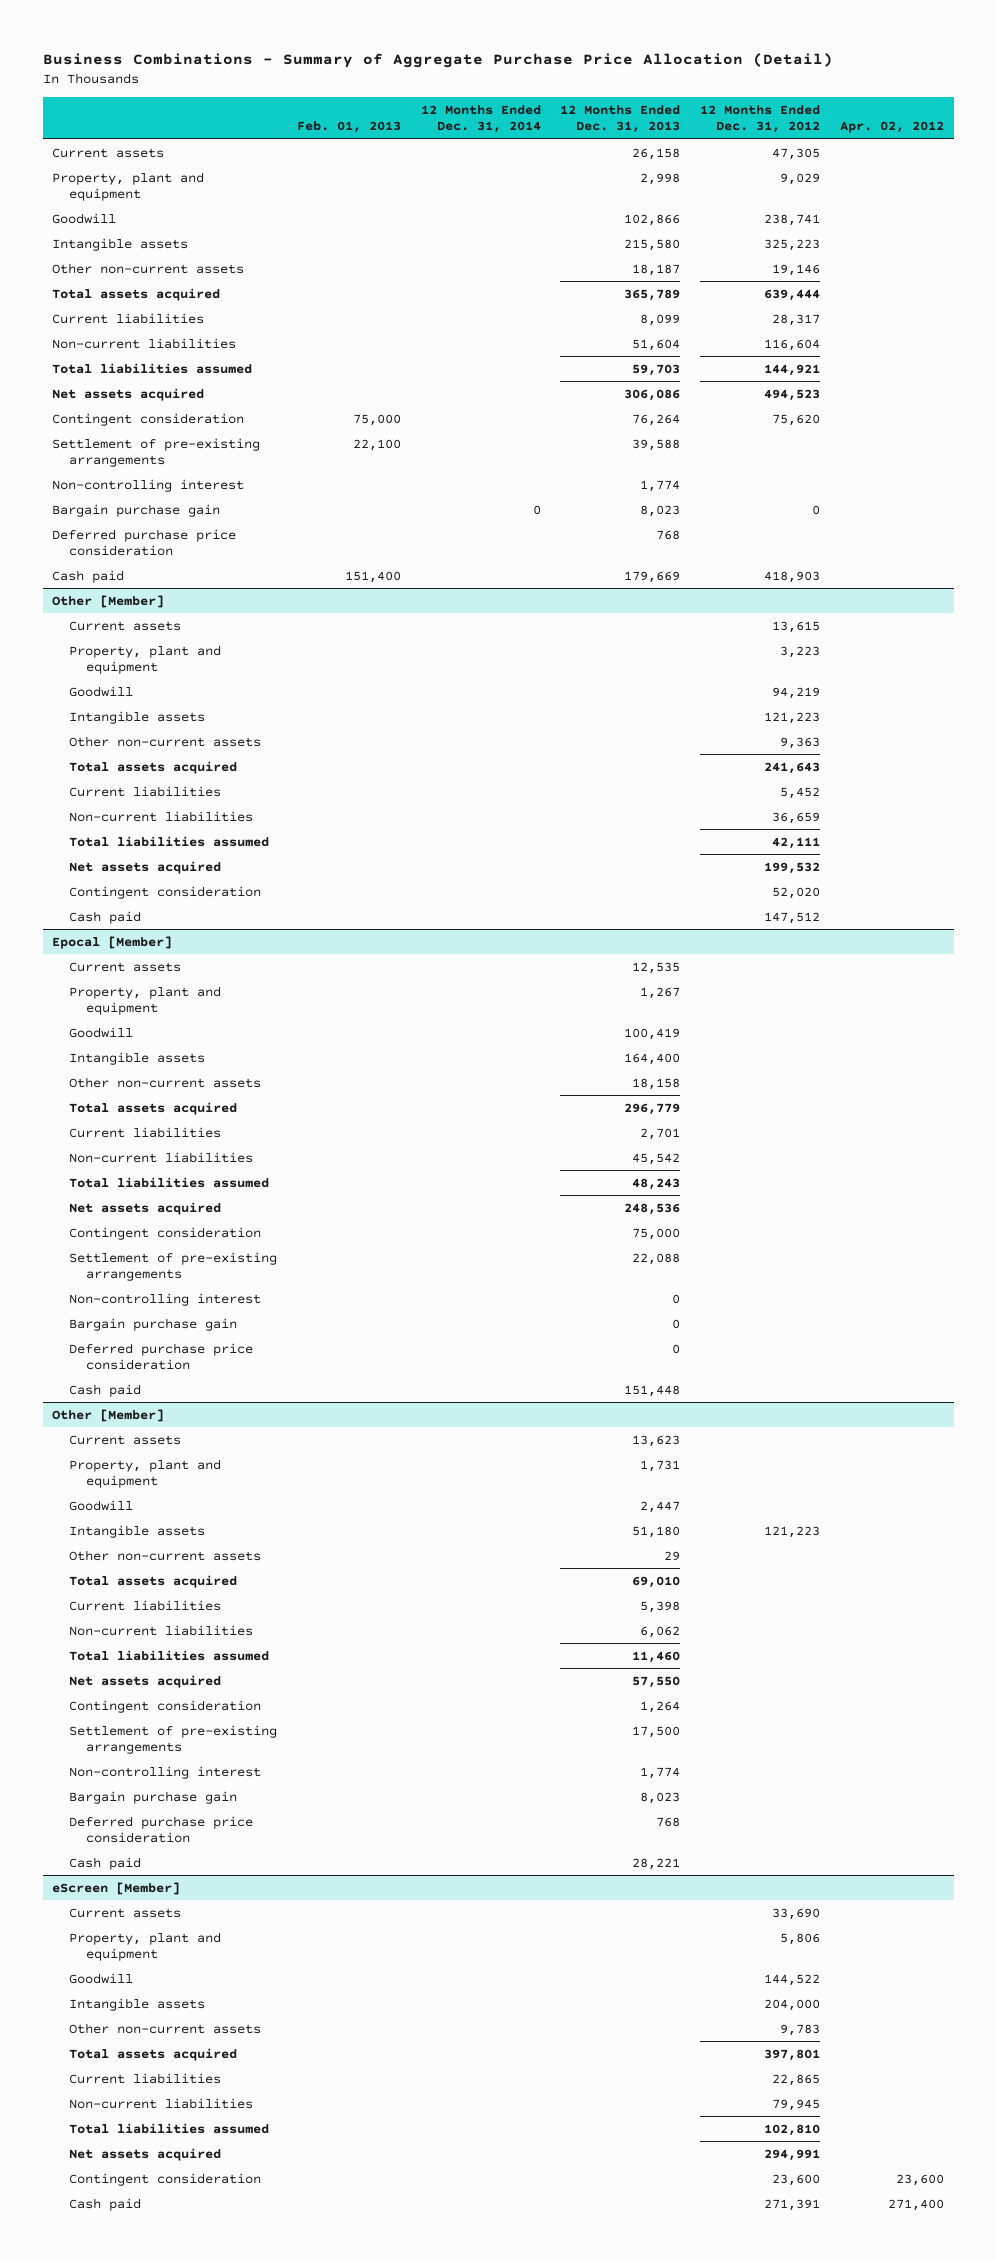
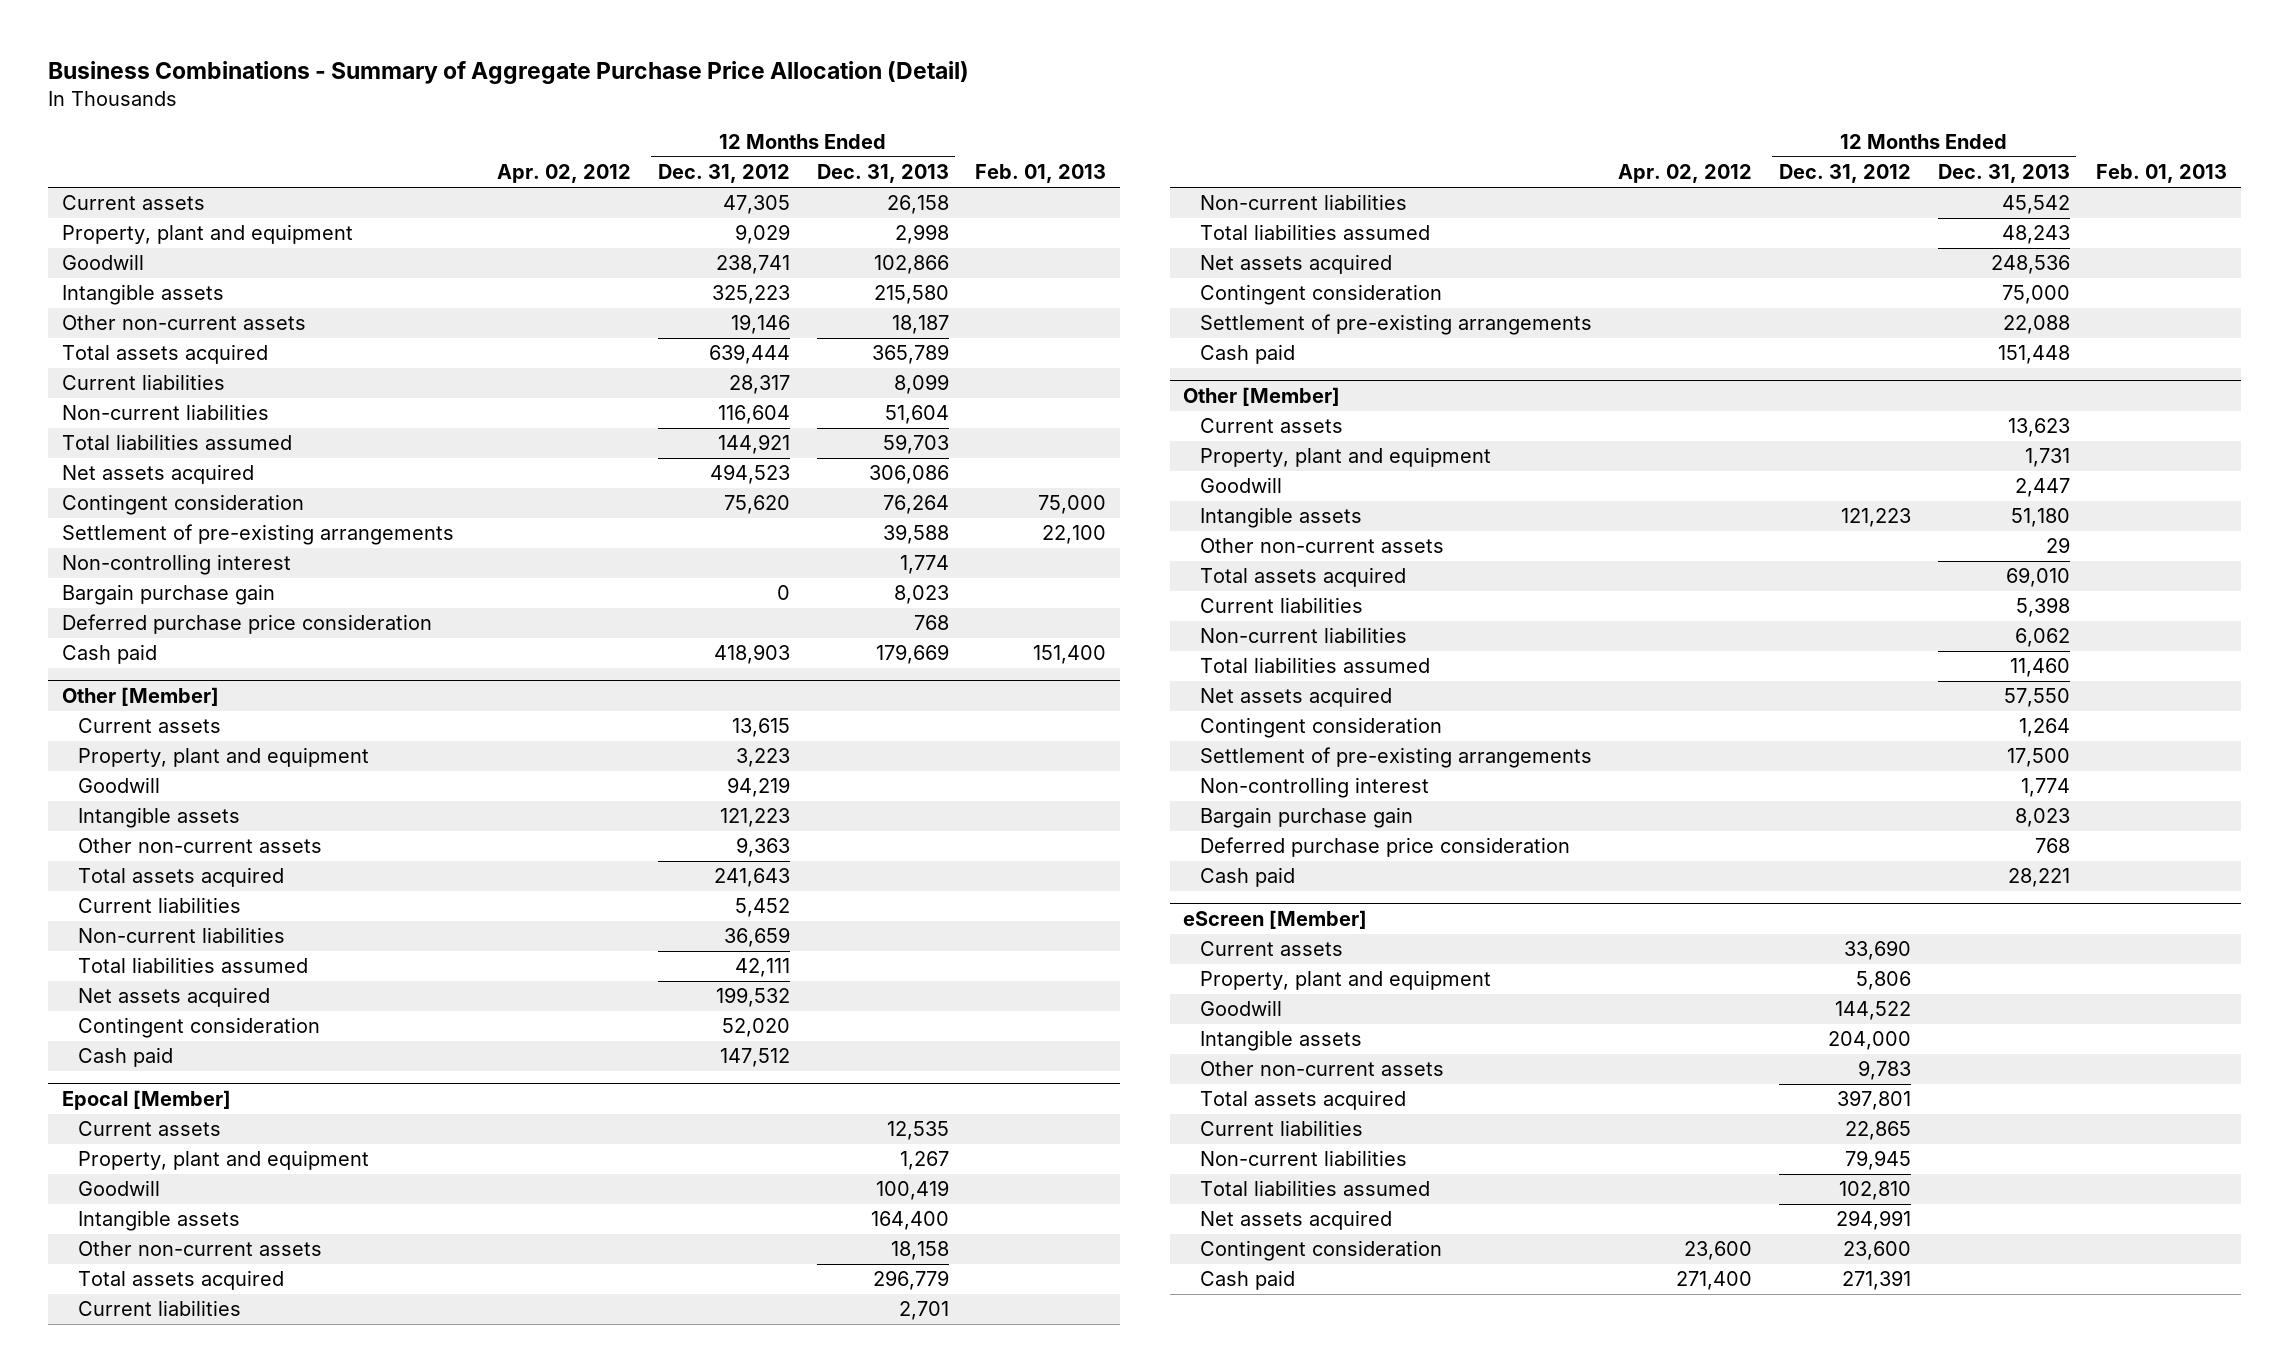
- | Feb. 01, 2013 | 12 Months Ended Dec. 31, 2014 | 12 Months Ended Dec. 31, 2013 | 12 Months Ended Dec. 31, 2012 | Apr. 02, 2012
+ | Apr. 02, 2012 | 12 Months Ended Dec. 31, 2012 | 12 Months Ended Dec. 31, 2013 | Feb. 01, 2013
@ Epocal [Member]
- Non-controlling interest | | | 0 | |
- Bargain purchase gain | | | 0 | |
- Deferred purchase price consideration | | | 0 | |

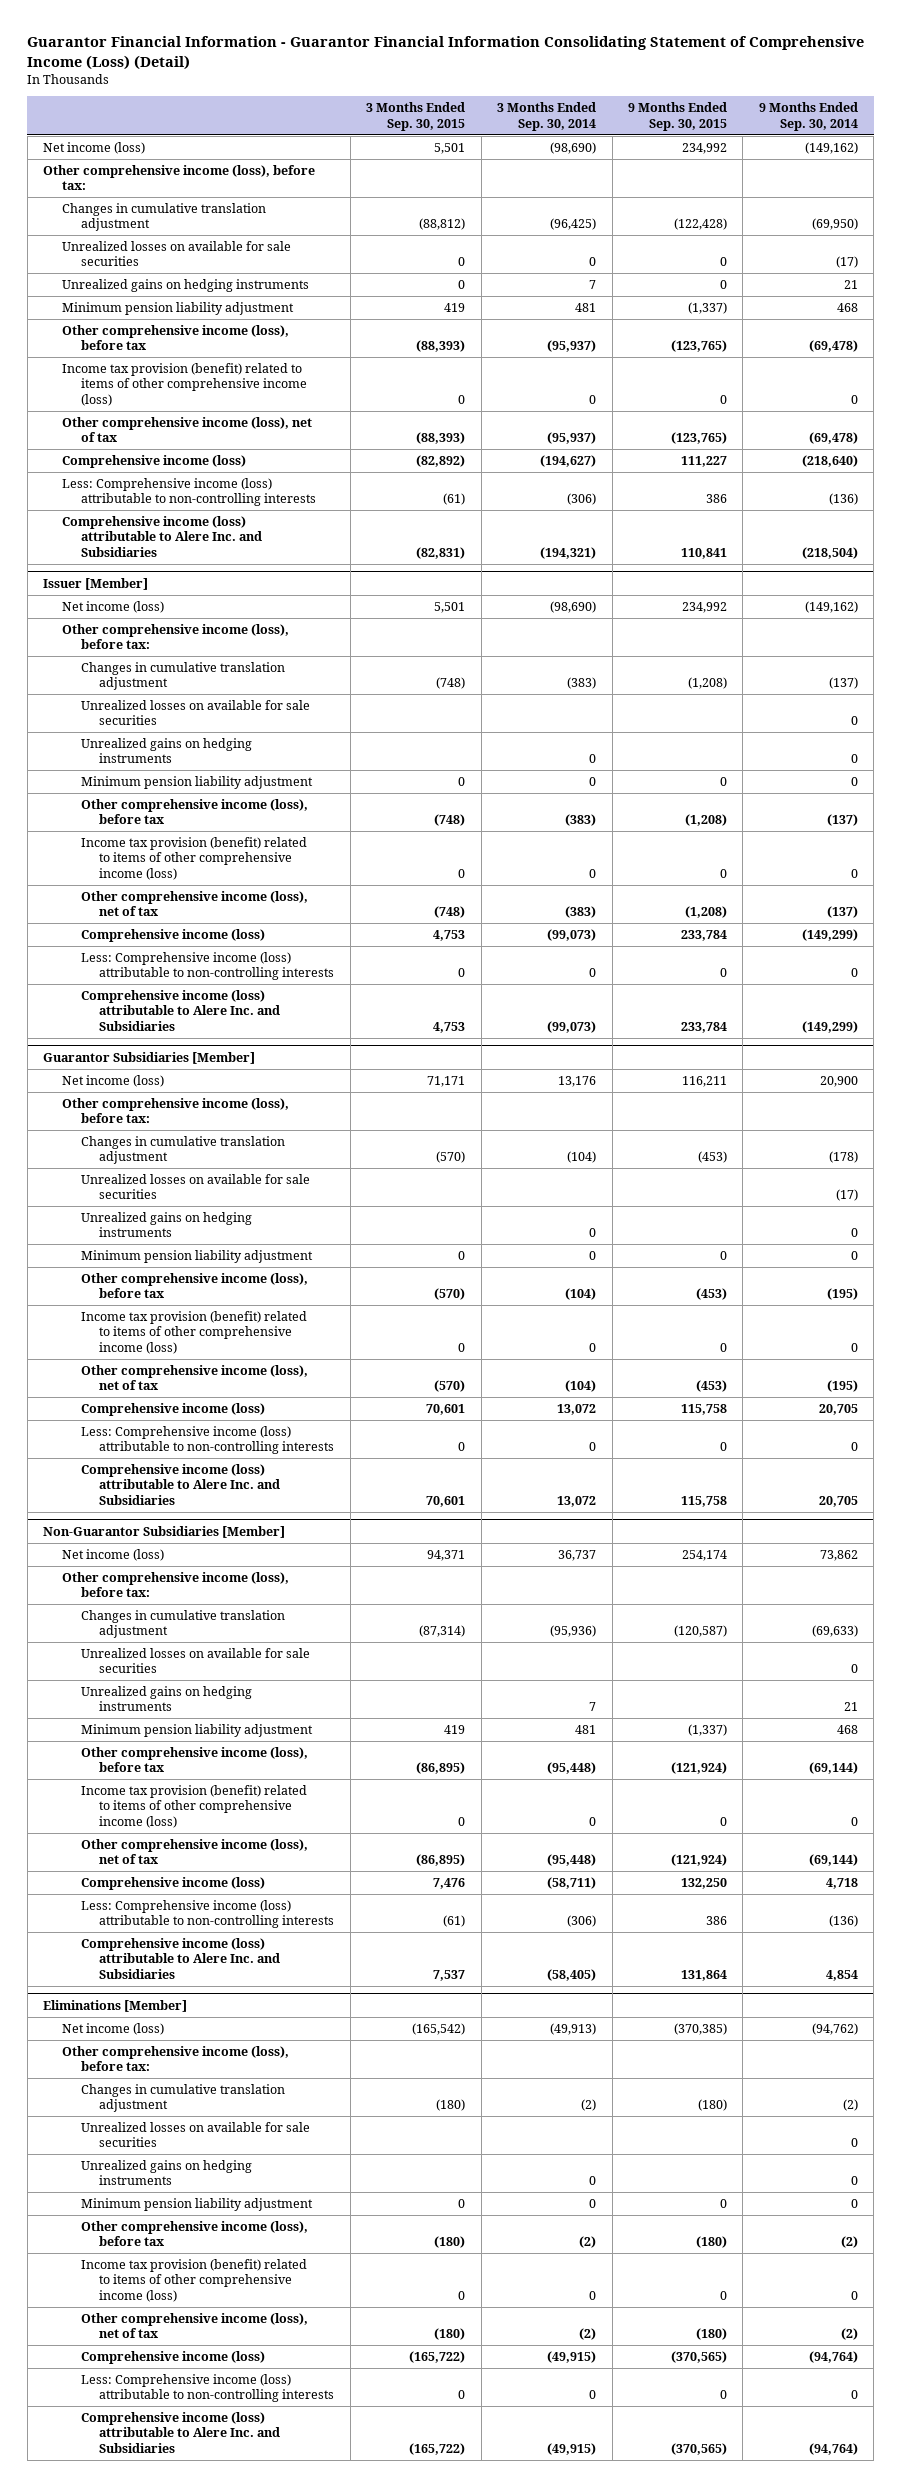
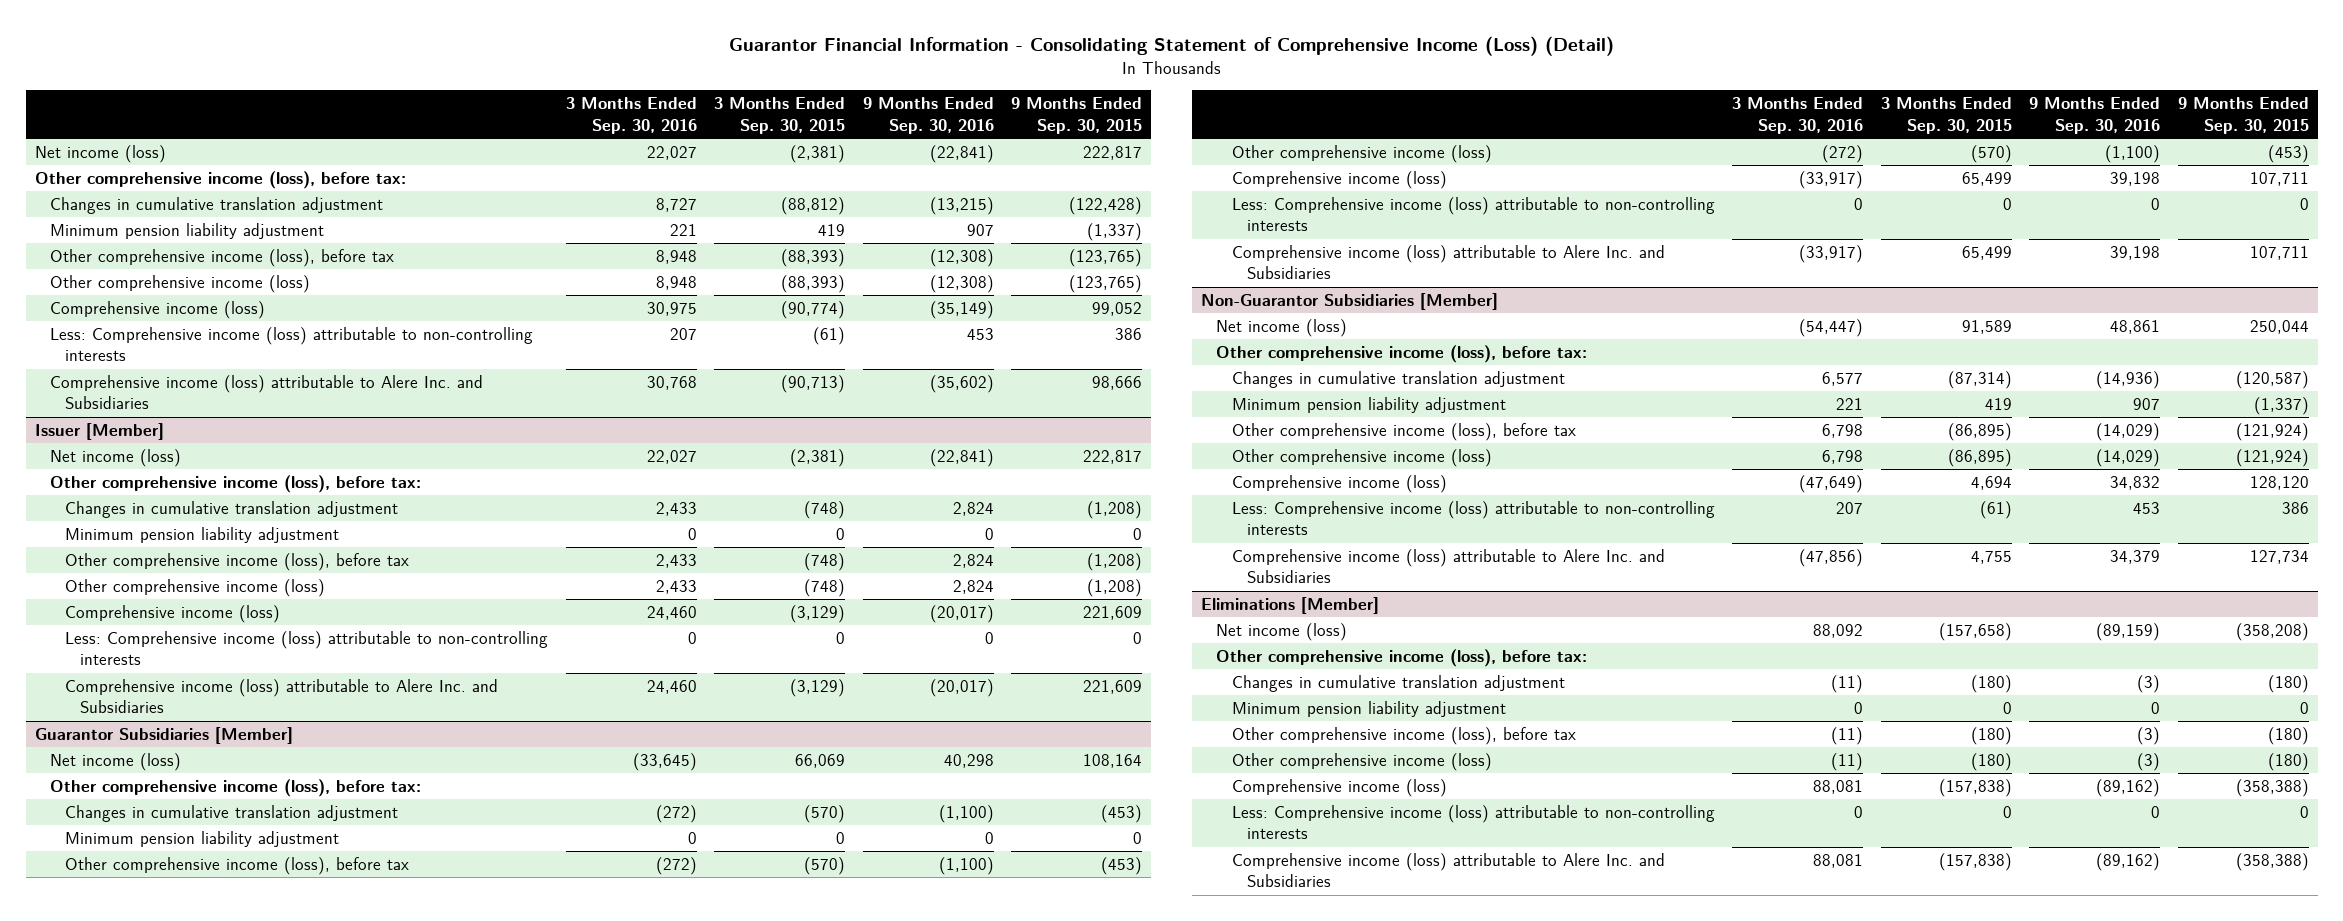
- Guarantor Financial Information - Guarantor Financial Information Consolidating Statement of Comprehensive Income (Loss) (Detail)
+ Guarantor Financial Information - Consolidating Statement of Comprehensive Income (Loss) (Detail)
- | 3 Months Ended Sep. 30, 2015 | 3 Months Ended Sep. 30, 2014 | 9 Months Ended Sep. 30, 2015 | 9 Months Ended Sep. 30, 2014
+ | 3 Months Ended Sep. 30, 2016 | 3 Months Ended Sep. 30, 2015 | 9 Months Ended Sep. 30, 2016 | 9 Months Ended Sep. 30, 2015
- Net income (loss) | 5,501 | (98,690) | 234,992 | (149,162)
+ Net income (loss) | 22,027 | (2,381) | (22,841) | 222,817
- Unrealized losses on available for sale securities | 0 | 0 | 0 | (17)
- Unrealized gains on hedging instruments | 0 | 7 | 0 | 21
- Income tax provision (benefit) related to items of other comprehensive income (loss) | 0 | 0 | 0 | 0
- Other comprehensive income (loss), net of tax | (88,393) | (95,937) | (123,765) | (69,478)
- Comprehensive income (loss) | (82,892) | (194,627) | 111,227 | (218,640)
+ Other comprehensive income (loss) | 8,948 | (88,393) | (12,308) | (123,765)
+ Comprehensive income (loss) | 30,975 | (90,774) | (35,149) | 99,052
- Comprehensive income (loss) attributable to Alere Inc. and Subsidiaries | (82,831) | (194,321) | 110,841 | (218,504)
+ Comprehensive income (loss) attributable to Alere Inc. and Subsidiaries | 30,768 | (90,713) | (35,602) | 98,666
@ Issuer [Member]
- Net income (loss) | 5,501 | (98,690) | 234,992 | (149,162)
+ Net income (loss) | 22,027 | (2,381) | (22,841) | 222,817
- Unrealized losses on available for sale securities | | | | 0
- Unrealized gains on hedging instruments | | 0 | | 0
- Income tax provision (benefit) related to items of other comprehensive income (loss) | 0 | 0 | 0 | 0
- Other comprehensive income (loss), net of tax | (748) | (383) | (1,208) | (137)
- Comprehensive income (loss) | 4,753 | (99,073) | 233,784 | (149,299)
+ Other comprehensive income (loss) | 2,433 | (748) | 2,824 | (1,208)
+ Comprehensive income (loss) | 24,460 | (3,129) | (20,017) | 221,609
- Comprehensive income (loss) attributable to Alere Inc. and Subsidiaries | 4,753 | (99,073) | 233,784 | (149,299)
+ Comprehensive income (loss) attributable to Alere Inc. and Subsidiaries | 24,460 | (3,129) | (20,017) | 221,609
@ Guarantor Subsidiaries [Member]
- Net income (loss) | 71,171 | 13,176 | 116,211 | 20,900
+ Net income (loss) | (33,645) | 66,069 | 40,298 | 108,164
- Unrealized losses on available for sale securities | | | | (17)
- Unrealized gains on hedging instruments | | 0 | | 0
- Income tax provision (benefit) related to items of other comprehensive income (loss) | 0 | 0 | 0 | 0
- Other comprehensive income (loss), net of tax | (570) | (104) | (453) | (195)
- Comprehensive income (loss) | 70,601 | 13,072 | 115,758 | 20,705
+ Other comprehensive income (loss) | (272) | (570) | (1,100) | (453)
+ Comprehensive income (loss) | (33,917) | 65,499 | 39,198 | 107,711
- Comprehensive income (loss) attributable to Alere Inc. and Subsidiaries | 70,601 | 13,072 | 115,758 | 20,705
+ Comprehensive income (loss) attributable to Alere Inc. and Subsidiaries | (33,917) | 65,499 | 39,198 | 107,711
@ Non-Guarantor Subsidiaries [Member]
- Net income (loss) | 94,371 | 36,737 | 254,174 | 73,862
+ Net income (loss) | (54,447) | 91,589 | 48,861 | 250,044
- Unrealized losses on available for sale securities | | | | 0
- Unrealized gains on hedging instruments | | 7 | | 21
- Income tax provision (benefit) related to items of other comprehensive income (loss) | 0 | 0 | 0 | 0
- Other comprehensive income (loss), net of tax | (86,895) | (95,448) | (121,924) | (69,144)
- Comprehensive income (loss) | 7,476 | (58,711) | 132,250 | 4,718
+ Other comprehensive income (loss) | 6,798 | (86,895) | (14,029) | (121,924)
+ Comprehensive income (loss) | (47,649) | 4,694 | 34,832 | 128,120
- Comprehensive income (loss) attributable to Alere Inc. and Subsidiaries | 7,537 | (58,405) | 131,864 | 4,854
+ Comprehensive income (loss) attributable to Alere Inc. and Subsidiaries | (47,856) | 4,755 | 34,379 | 127,734
@ Eliminations [Member]
- Net income (loss) | (165,542) | (49,913) | (370,385) | (94,762)
+ Net income (loss) | 88,092 | (157,658) | (89,159) | (358,208)
- Unrealized losses on available for sale securities | | | | 0
- Unrealized gains on hedging instruments | | 0 | | 0
- Income tax provision (benefit) related to items of other comprehensive income (loss) | 0 | 0 | 0 | 0
- Other comprehensive income (loss), net of tax | (180) | (2) | (180) | (2)
- Comprehensive income (loss) | (165,722) | (49,915) | (370,565) | (94,764)
+ Other comprehensive income (loss) | (11) | (180) | (3) | (180)
+ Comprehensive income (loss) | 88,081 | (157,838) | (89,162) | (358,388)
- Comprehensive income (loss) attributable to Alere Inc. and Subsidiaries | (165,722) | (49,915) | (370,565) | (94,764)
+ Comprehensive income (loss) attributable to Alere Inc. and Subsidiaries | 88,081 | (157,838) | (89,162) | (358,388)

